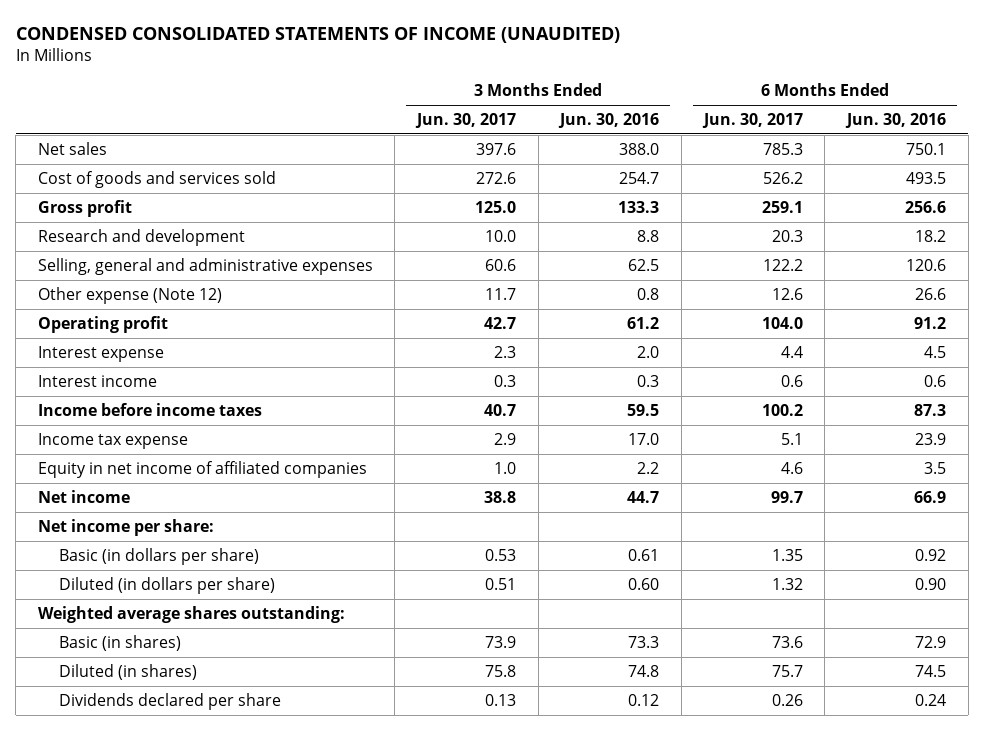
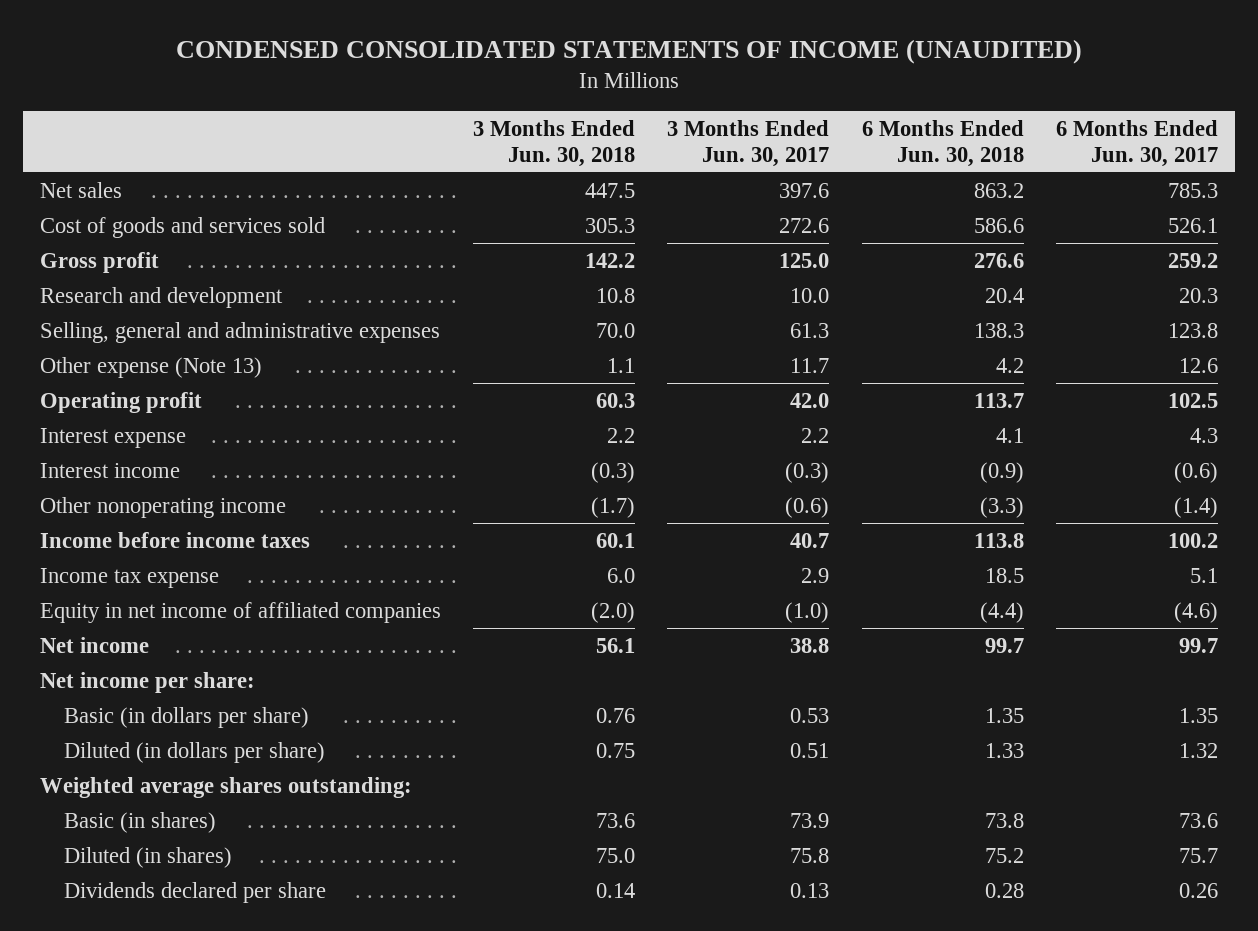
- | 3 Months Ended Jun. 30, 2017 | 3 Months Ended Jun. 30, 2016 | 6 Months Ended Jun. 30, 2017 | 6 Months Ended Jun. 30, 2016
+ | 3 Months Ended Jun. 30, 2018 | 3 Months Ended Jun. 30, 2017 | 6 Months Ended Jun. 30, 2018 | 6 Months Ended Jun. 30, 2017
- Cost of goods and services sold | 272.6 | 254.7 | 526.2 | 493.5
- Gross profit | 125.0 | 133.3 | 259.1 | 256.6
+ Cost of goods and services sold | 305.3 | 272.6 | 586.6 | 526.1
+ Gross profit | 142.2 | 125.0 | 276.6 | 259.2
- Selling, general and administrative expenses | 60.6 | 62.5 | 122.2 | 120.6
- Other expense (Note 12) | 11.7 | 0.8 | 12.6 | 26.6
- Operating profit | 42.7 | 61.2 | 104.0 | 91.2
- Interest expense | 2.3 | 2.0 | 4.4 | 4.5
- Interest income | 0.3 | 0.3 | 0.6 | 0.6
+ Selling, general and administrative expenses | 70.0 | 61.3 | 138.3 | 123.8
+ Other expense (Note 13) | 1.1 | 11.7 | 4.2 | 12.6
+ Operating profit | 60.3 | 42.0 | 113.7 | 102.5
+ Interest expense | 2.2 | 2.2 | 4.1 | 4.3
+ Interest income | (0.3) | (0.3) | (0.9) | (0.6)
+ Other nonoperating income | (1.7) | (0.6) | (3.3) | (1.4)
- Equity in net income of affiliated companies | 1.0 | 2.2 | 4.6 | 3.5
+ Equity in net income of affiliated companies | (2.0) | (1.0) | (4.4) | (4.6)

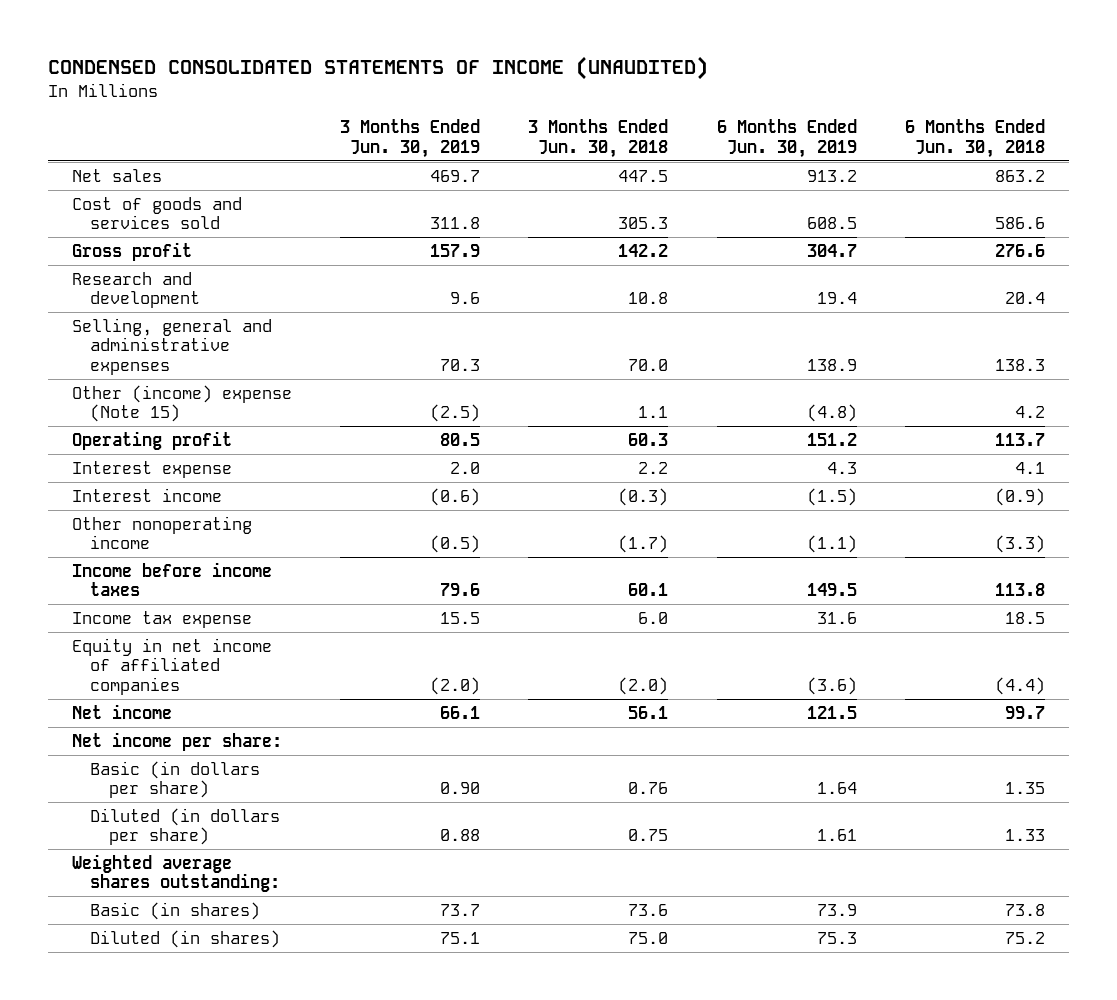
- | 3 Months Ended Jun. 30, 2018 | 3 Months Ended Jun. 30, 2017 | 6 Months Ended Jun. 30, 2018 | 6 Months Ended Jun. 30, 2017
+ | 3 Months Ended Jun. 30, 2019 | 3 Months Ended Jun. 30, 2018 | 6 Months Ended Jun. 30, 2019 | 6 Months Ended Jun. 30, 2018
- Other expense (Note 13) | 1.1 | 11.7 | 4.2 | 12.6
+ Other (income) expense (Note 15) | (2.5) | 1.1 | (4.8) | 4.2
- Dividends declared per share | 0.14 | 0.13 | 0.28 | 0.26

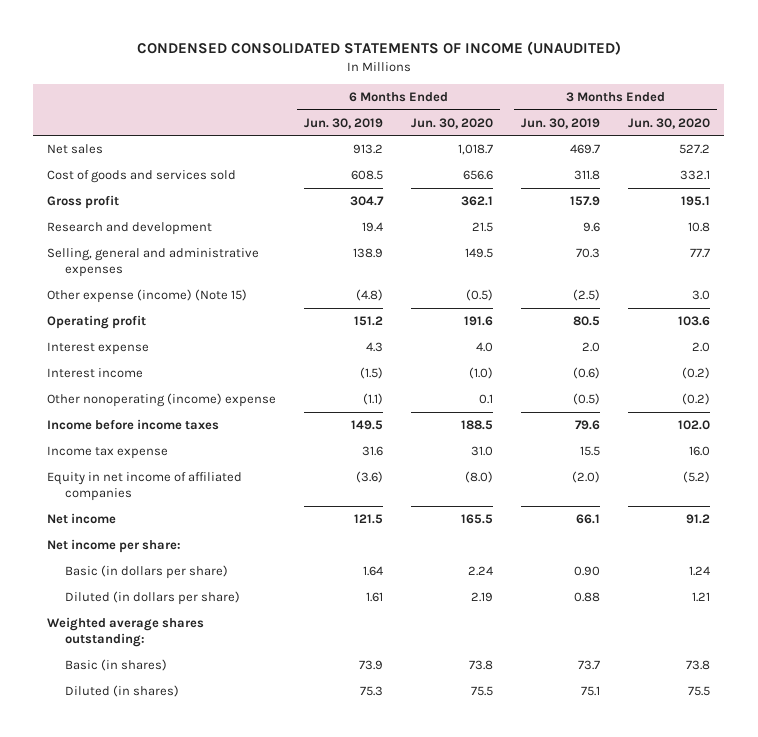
- | 3 Months Ended Jun. 30, 2019 | 3 Months Ended Jun. 30, 2018 | 6 Months Ended Jun. 30, 2019 | 6 Months Ended Jun. 30, 2018
+ | 6 Months Ended Jun. 30, 2019 | 6 Months Ended Jun. 30, 2020 | 3 Months Ended Jun. 30, 2019 | 3 Months Ended Jun. 30, 2020
- Other (income) expense (Note 15) | (2.5) | 1.1 | (4.8) | 4.2
+ Other expense (income) (Note 15) | (4.8) | (0.5) | (2.5) | 3.0
- Other nonoperating income | (0.5) | (1.7) | (1.1) | (3.3)
+ Other nonoperating (income) expense | (1.1) | 0.1 | (0.5) | (0.2)

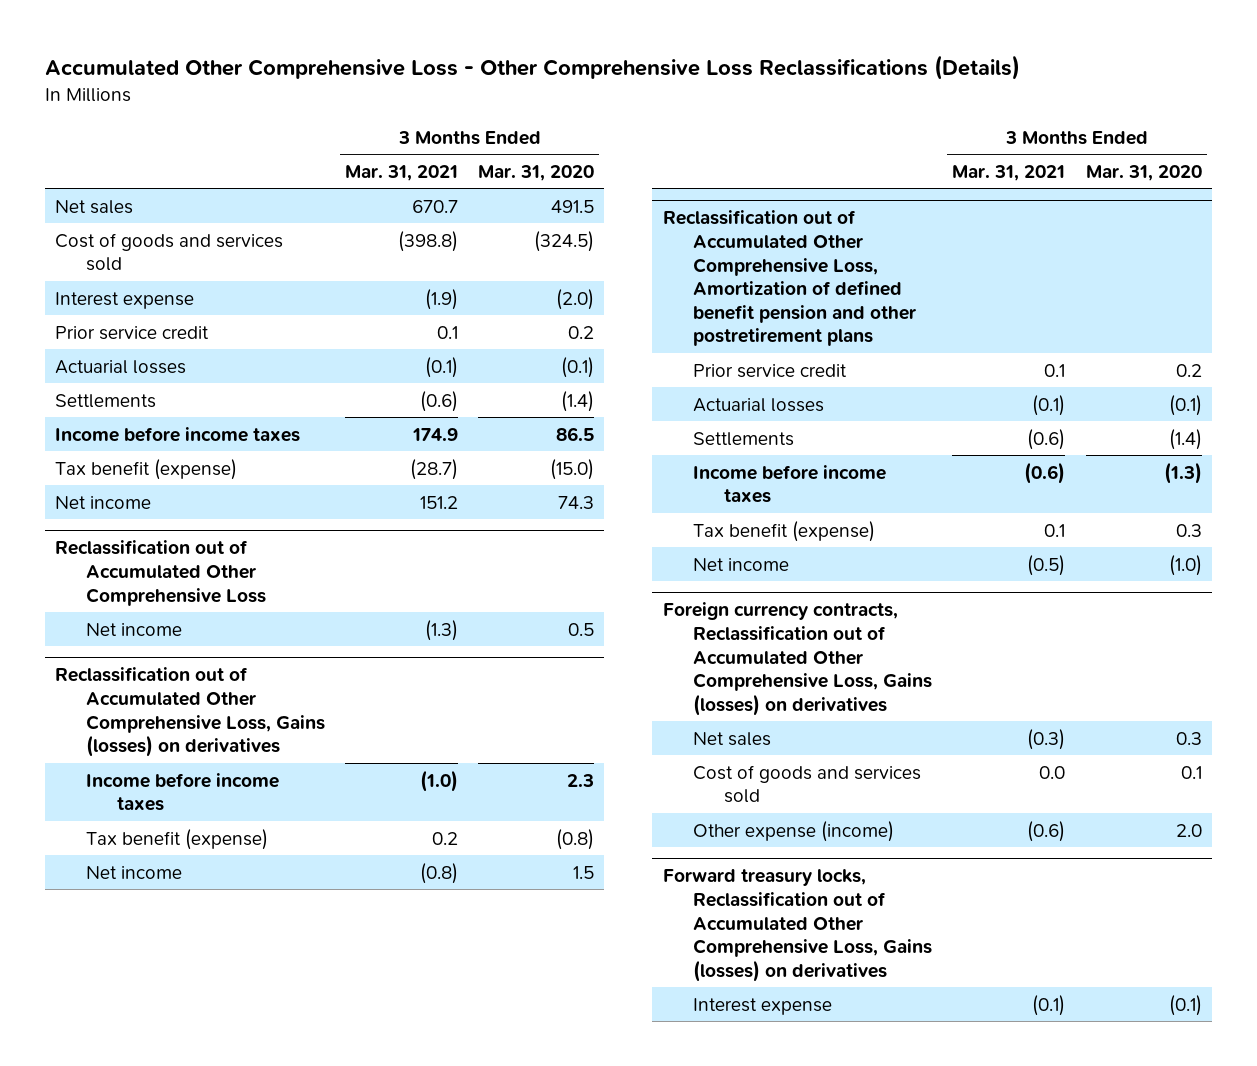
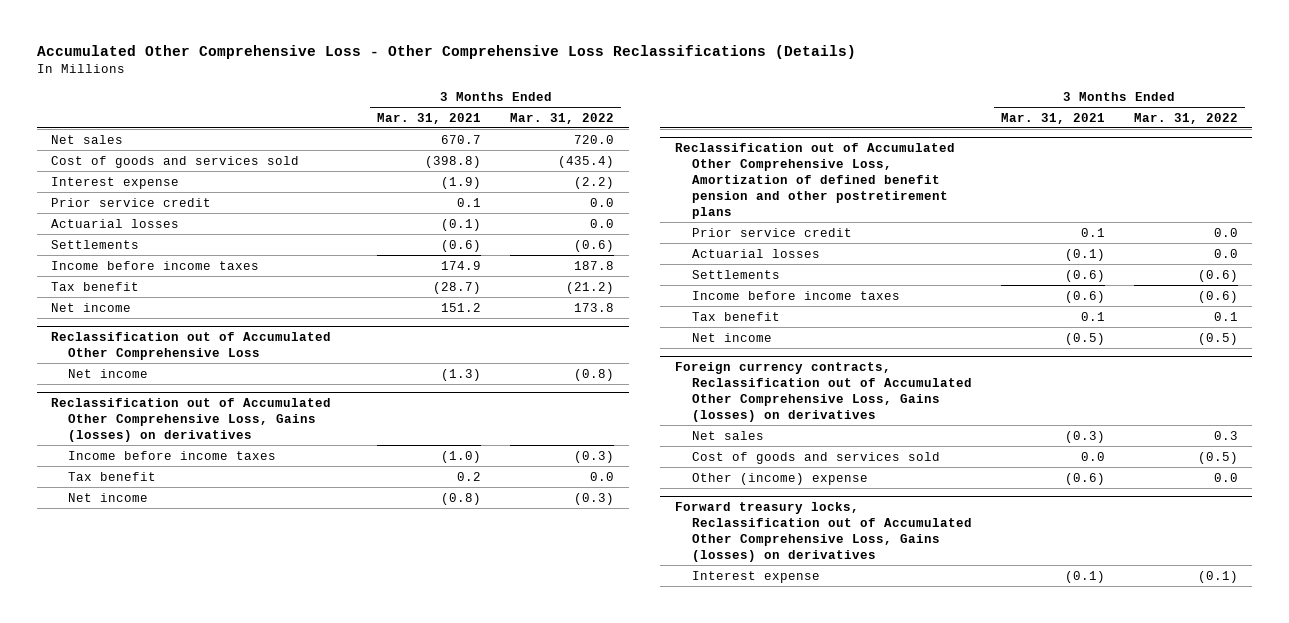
- | 3 Months Ended Mar. 31, 2021 | 3 Months Ended Mar. 31, 2020
+ | 3 Months Ended Mar. 31, 2021 | 3 Months Ended Mar. 31, 2022
- Tax benefit (expense) | (28.7) | (15.0)
+ Tax benefit | (28.7) | (21.2)
@ Reclassification out of Accumulated Other Comprehensive Loss, Gains (losses) on derivatives
- Tax benefit (expense) | 0.2 | (0.8)
+ Tax benefit | 0.2 | 0.0
@ Reclassification out of Accumulated Other Comprehensive Loss, Amortization of defined benefit pension and other postretirement plans
- Tax benefit (expense) | 0.1 | 0.3
+ Tax benefit | 0.1 | 0.1
@ Foreign currency contracts, Reclassification out of Accumulated Other Comprehensive Loss, Gains (losses) on derivatives
- Other expense (income) | (0.6) | 2.0
+ Other (income) expense | (0.6) | 0.0

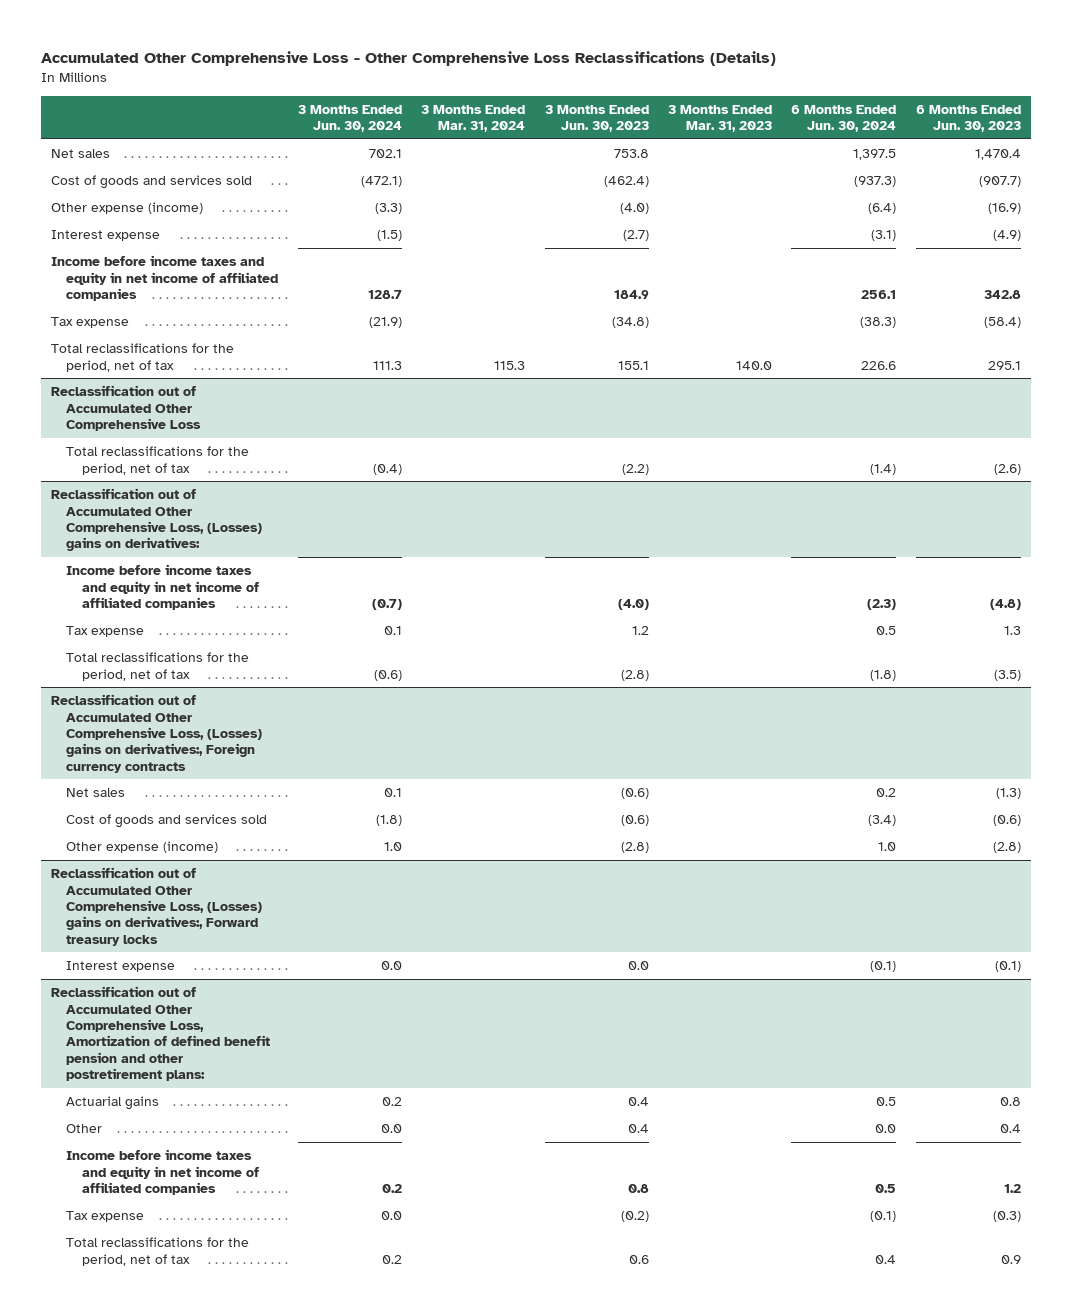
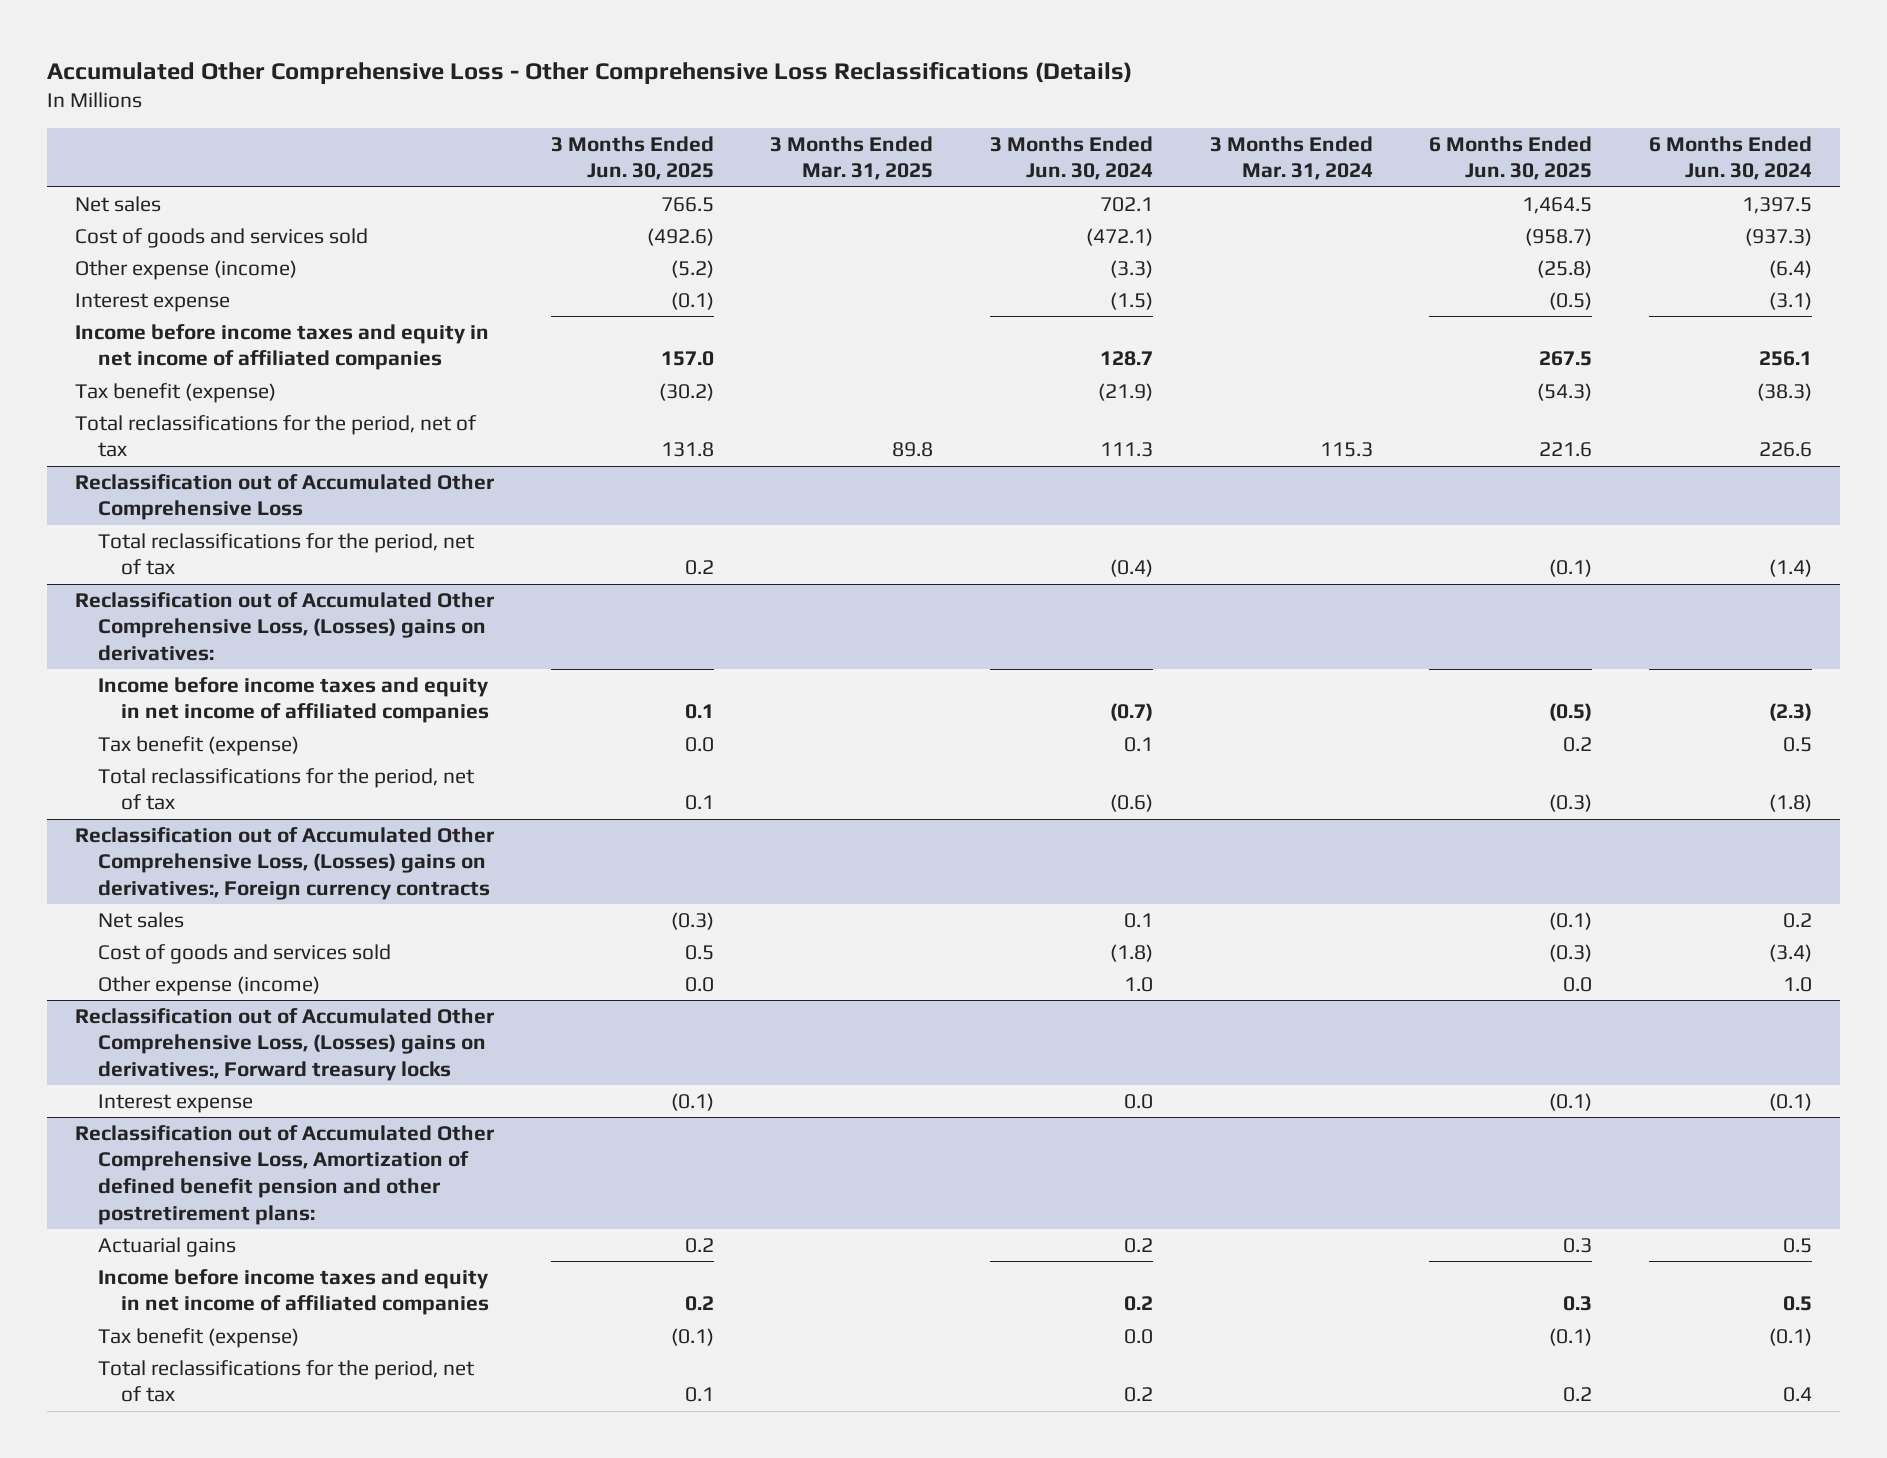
- | 3 Months Ended Jun. 30, 2024 | 3 Months Ended Mar. 31, 2024 | 3 Months Ended Jun. 30, 2023 | 3 Months Ended Mar. 31, 2023 | 6 Months Ended Jun. 30, 2024 | 6 Months Ended Jun. 30, 2023
+ | 3 Months Ended Jun. 30, 2025 | 3 Months Ended Mar. 31, 2025 | 3 Months Ended Jun. 30, 2024 | 3 Months Ended Mar. 31, 2024 | 6 Months Ended Jun. 30, 2025 | 6 Months Ended Jun. 30, 2024
- Tax expense | (21.9) | | (34.8) | | (38.3) | (58.4)
+ Tax benefit (expense) | (30.2) | | (21.9) | | (54.3) | (38.3)
@ Reclassification out of Accumulated Other Comprehensive Loss, (Losses) gains on derivatives:
- Tax expense | 0.1 | | 1.2 | | 0.5 | 1.3
+ Tax benefit (expense) | 0.0 | | 0.1 | | 0.2 | 0.5
@ Reclassification out of Accumulated Other Comprehensive Loss, Amortization of defined benefit pension and other postretirement plans:
- Other | 0.0 | | 0.4 | | 0.0 | 0.4
- Tax expense | 0.0 | | (0.2) | | (0.1) | (0.3)
+ Tax benefit (expense) | (0.1) | | 0.0 | | (0.1) | (0.1)

